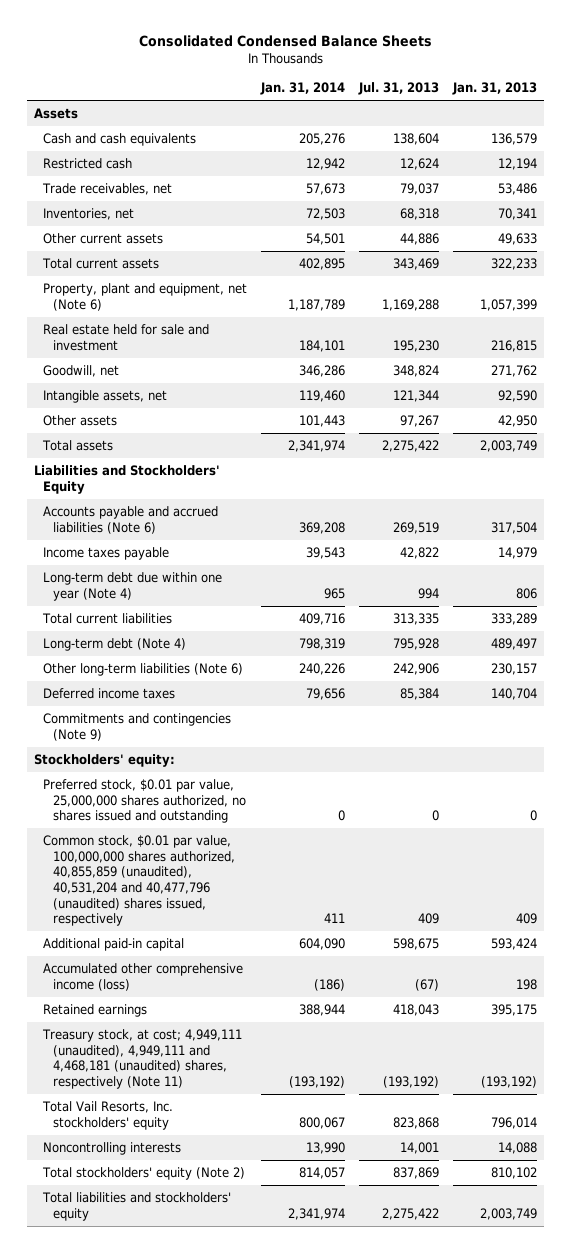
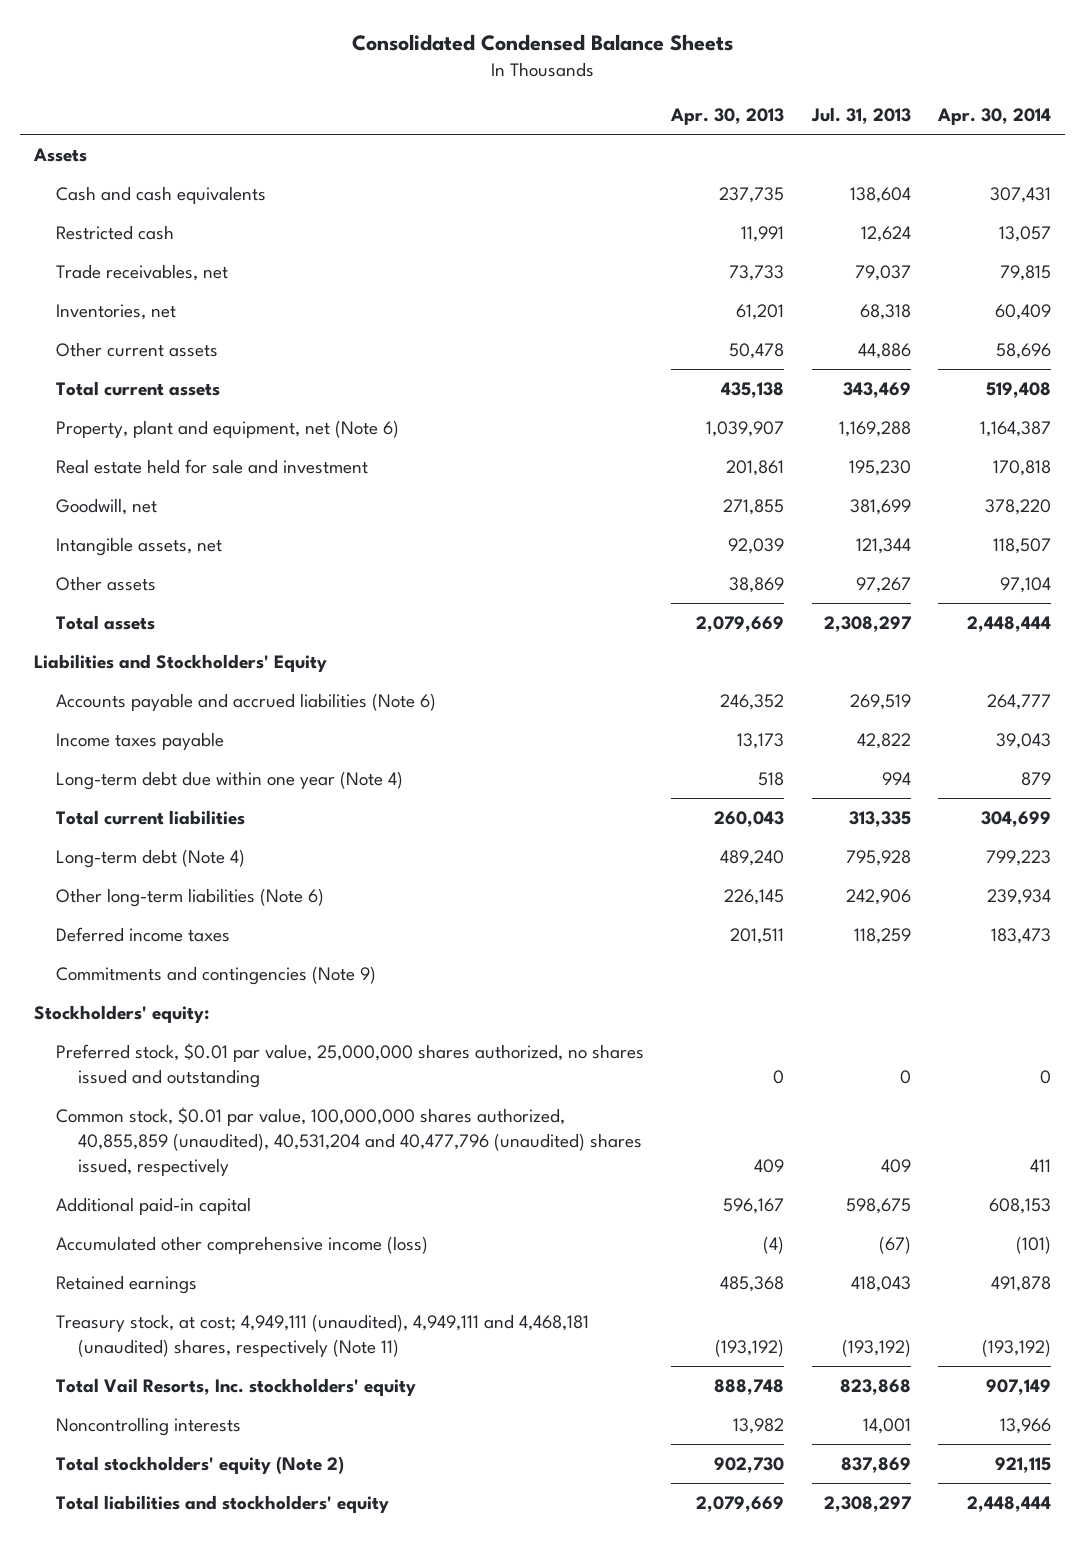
- | Jan. 31, 2014 | Jul. 31, 2013 | Jan. 31, 2013
+ | Apr. 30, 2013 | Jul. 31, 2013 | Apr. 30, 2014
- Goodwill, net | 346,286 | 348,824 | 271,762
+ Goodwill, net | 271,855 | 381,699 | 378,220
- Total assets | 2,341,974 | 2,275,422 | 2,003,749
+ Total assets | 2,079,669 | 2,308,297 | 2,448,444
- Deferred income taxes | 79,656 | 85,384 | 140,704
+ Deferred income taxes | 201,511 | 118,259 | 183,473
- Total liabilities and stockholders' equity | 2,341,974 | 2,275,422 | 2,003,749
+ Total liabilities and stockholders' equity | 2,079,669 | 2,308,297 | 2,448,444

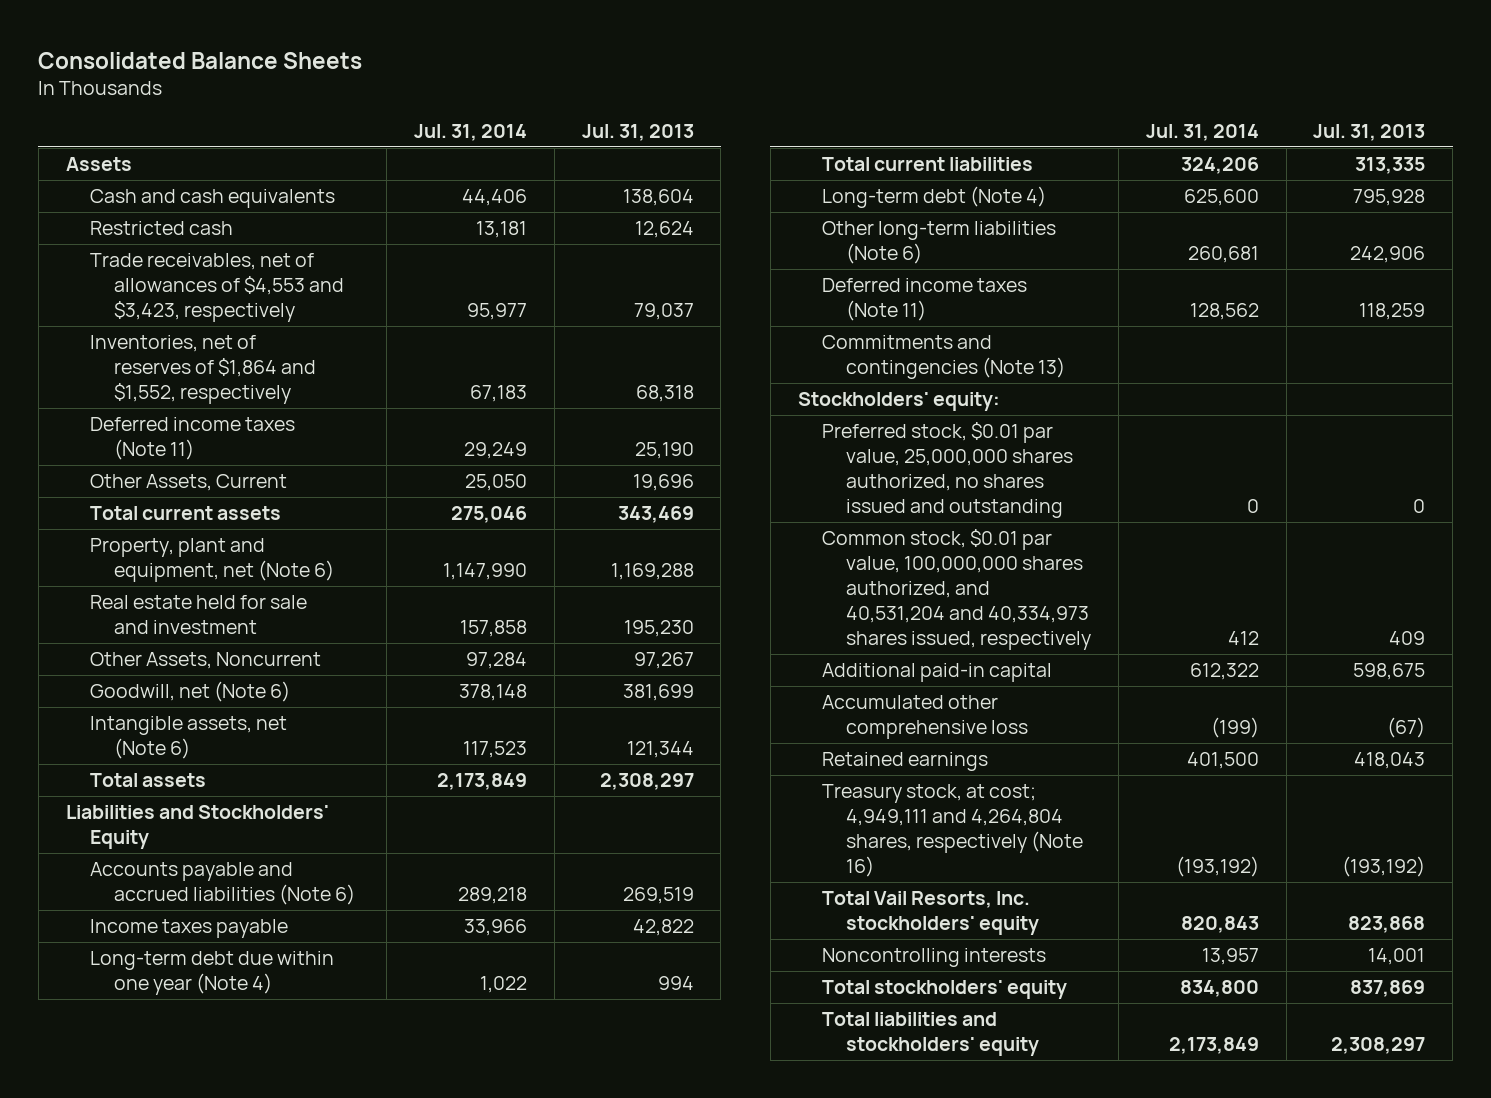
- Consolidated Condensed Balance Sheets
+ Consolidated Balance Sheets
- | Apr. 30, 2013 | Jul. 31, 2013 | Apr. 30, 2014
+ | Jul. 31, 2014 | Jul. 31, 2013
- Trade receivables, net | 73,733 | 79,037 | 79,815
- Inventories, net | 61,201 | 68,318 | 60,409
- Other current assets | 50,478 | 44,886 | 58,696
+ Trade receivables, net of allowances of $4,553 and $3,423, respectively | 95,977 | 79,037
+ Inventories, net of reserves of $1,864 and $1,552, respectively | 67,183 | 68,318
+ Deferred income taxes (Note 11) | 29,249 | 25,190
+ Other Assets, Current | 25,050 | 19,696
- Goodwill, net | 271,855 | 381,699 | 378,220
- Intangible assets, net | 92,039 | 121,344 | 118,507
- Other assets | 38,869 | 97,267 | 97,104
+ Other Assets, Noncurrent | 97,284 | 97,267
+ Goodwill, net (Note 6) | 378,148 | 381,699
+ Intangible assets, net (Note 6) | 117,523 | 121,344
- Deferred income taxes | 201,511 | 118,259 | 183,473
- Commitments and contingencies (Note 9)
+ Deferred income taxes (Note 11) | 128,562 | 118,259
+ Commitments and contingencies (Note 13)
- Common stock, $0.01 par value, 100,000,000 shares authorized, 40,855,859 (unaudited), 40,531,204 and 40,477,796 (unaudited) shares issued, respectively | 409 | 409 | 411
+ Common stock, $0.01 par value, 100,000,000 shares authorized, and 40,531,204 and 40,334,973 shares issued, respectively | 412 | 409
- Accumulated other comprehensive income (loss) | (4) | (67) | (101)
+ Accumulated other comprehensive loss | (199) | (67)
- Treasury stock, at cost; 4,949,111 (unaudited), 4,949,111 and 4,468,181 (unaudited) shares, respectively (Note 11) | (193,192) | (193,192) | (193,192)
+ Treasury stock, at cost; 4,949,111 and 4,264,804 shares, respectively (Note 16) | (193,192) | (193,192)
- Total stockholders' equity (Note 2) | 902,730 | 837,869 | 921,115
+ Total stockholders' equity | 834,800 | 837,869

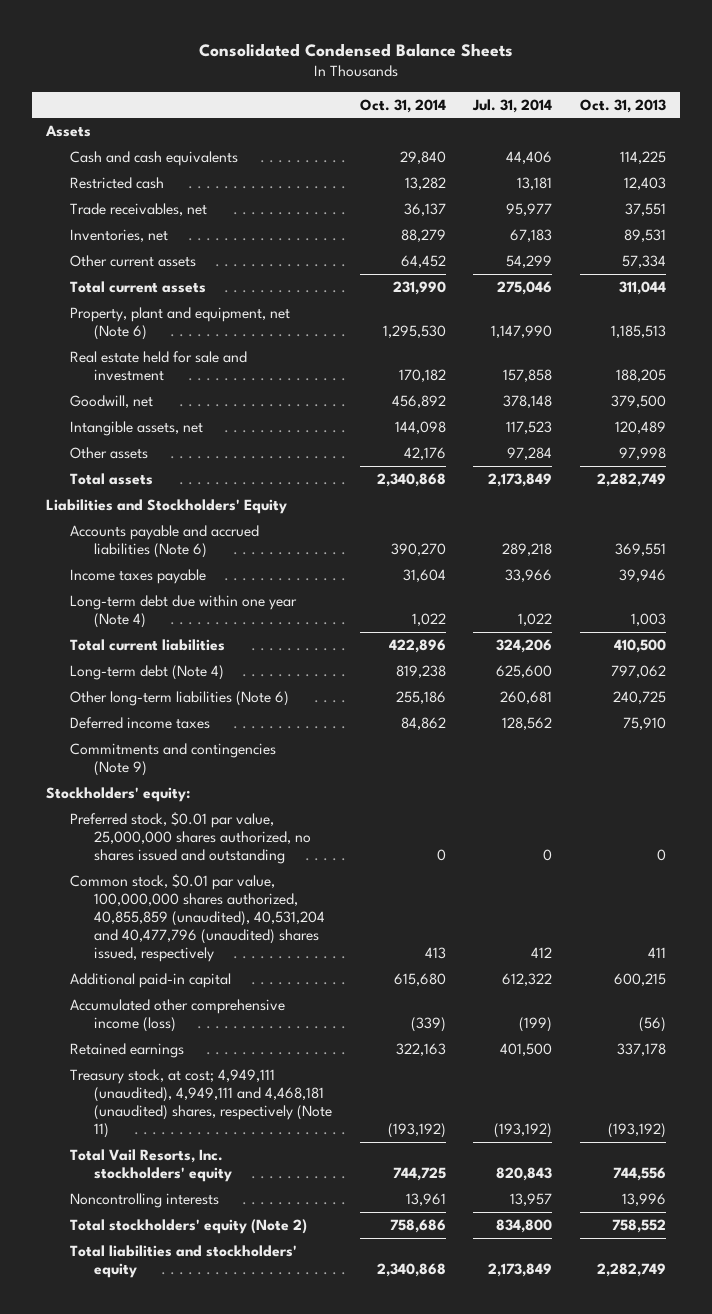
- Consolidated Balance Sheets
+ Consolidated Condensed Balance Sheets
- | Jul. 31, 2014 | Jul. 31, 2013
+ | Oct. 31, 2014 | Jul. 31, 2014 | Oct. 31, 2013
- Trade receivables, net of allowances of $4,553 and $3,423, respectively | 95,977 | 79,037
- Inventories, net of reserves of $1,864 and $1,552, respectively | 67,183 | 68,318
- Deferred income taxes (Note 11) | 29,249 | 25,190
- Other Assets, Current | 25,050 | 19,696
+ Trade receivables, net | 36,137 | 95,977 | 37,551
+ Inventories, net | 88,279 | 67,183 | 89,531
+ Other current assets | 64,452 | 54,299 | 57,334
- Other Assets, Noncurrent | 97,284 | 97,267
- Goodwill, net (Note 6) | 378,148 | 381,699
- Intangible assets, net (Note 6) | 117,523 | 121,344
+ Goodwill, net | 456,892 | 378,148 | 379,500
+ Intangible assets, net | 144,098 | 117,523 | 120,489
+ Other assets | 42,176 | 97,284 | 97,998
- Deferred income taxes (Note 11) | 128,562 | 118,259
- Commitments and contingencies (Note 13)
+ Deferred income taxes | 84,862 | 128,562 | 75,910
+ Commitments and contingencies (Note 9)
- Common stock, $0.01 par value, 100,000,000 shares authorized, and 40,531,204 and 40,334,973 shares issued, respectively | 412 | 409
+ Common stock, $0.01 par value, 100,000,000 shares authorized, 40,855,859 (unaudited), 40,531,204 and 40,477,796 (unaudited) shares issued, respectively | 413 | 412 | 411
- Accumulated other comprehensive loss | (199) | (67)
+ Accumulated other comprehensive income (loss) | (339) | (199) | (56)
- Treasury stock, at cost; 4,949,111 and 4,264,804 shares, respectively (Note 16) | (193,192) | (193,192)
+ Treasury stock, at cost; 4,949,111 (unaudited), 4,949,111 and 4,468,181 (unaudited) shares, respectively (Note 11) | (193,192) | (193,192) | (193,192)
- Total stockholders' equity | 834,800 | 837,869
+ Total stockholders' equity (Note 2) | 758,686 | 834,800 | 758,552

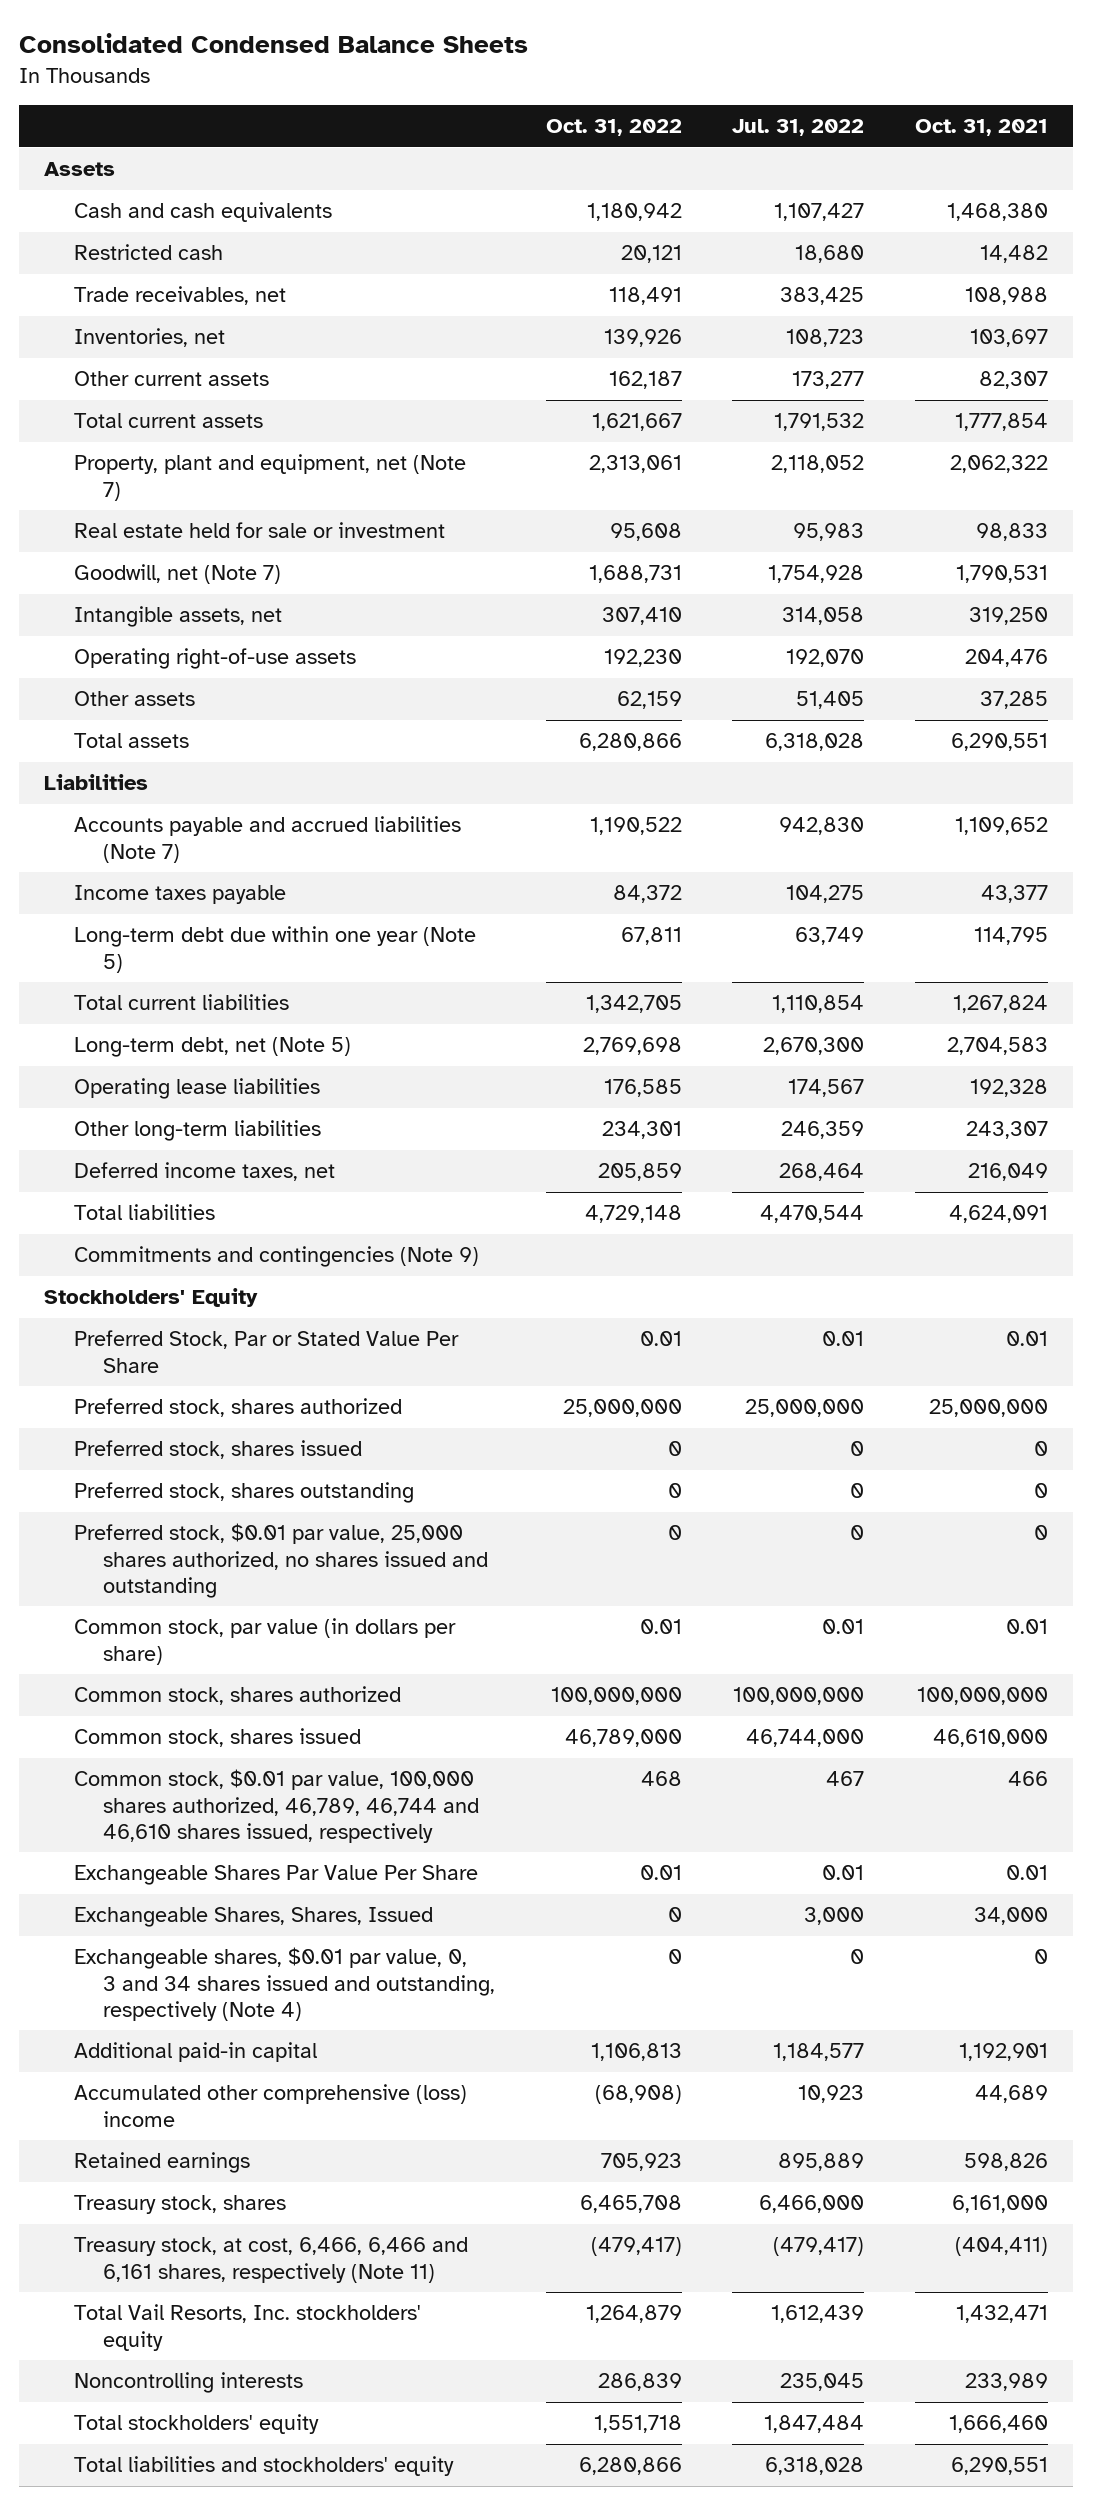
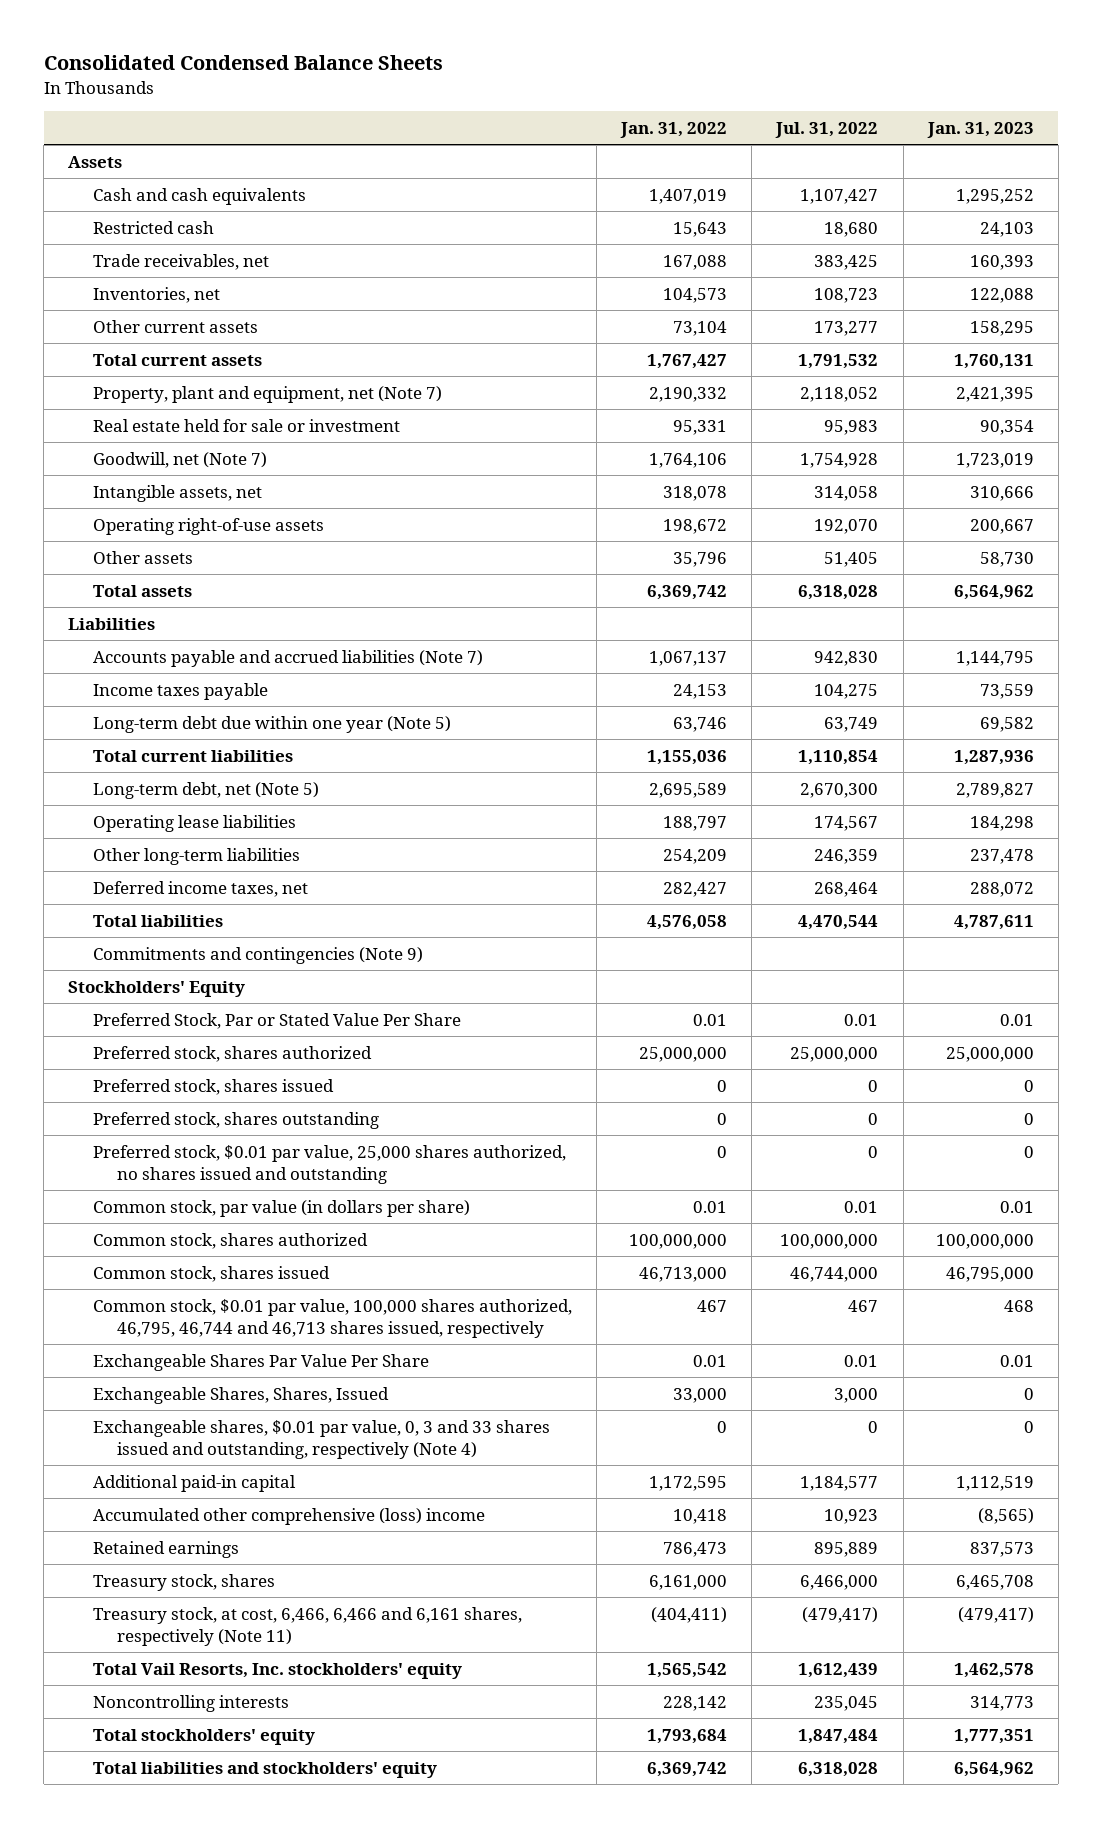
- | Oct. 31, 2022 | Jul. 31, 2022 | Oct. 31, 2021
+ | Jan. 31, 2022 | Jul. 31, 2022 | Jan. 31, 2023
- Common stock, $0.01 par value, 100,000 shares authorized, 46,789, 46,744 and 46,610 shares issued, respectively | 468 | 467 | 466
+ Common stock, $0.01 par value, 100,000 shares authorized, 46,795, 46,744 and 46,713 shares issued, respectively | 467 | 467 | 468
- Exchangeable shares, $0.01 par value, 0, 3 and 34 shares issued and outstanding, respectively (Note 4) | 0 | 0 | 0
+ Exchangeable shares, $0.01 par value, 0, 3 and 33 shares issued and outstanding, respectively (Note 4) | 0 | 0 | 0

